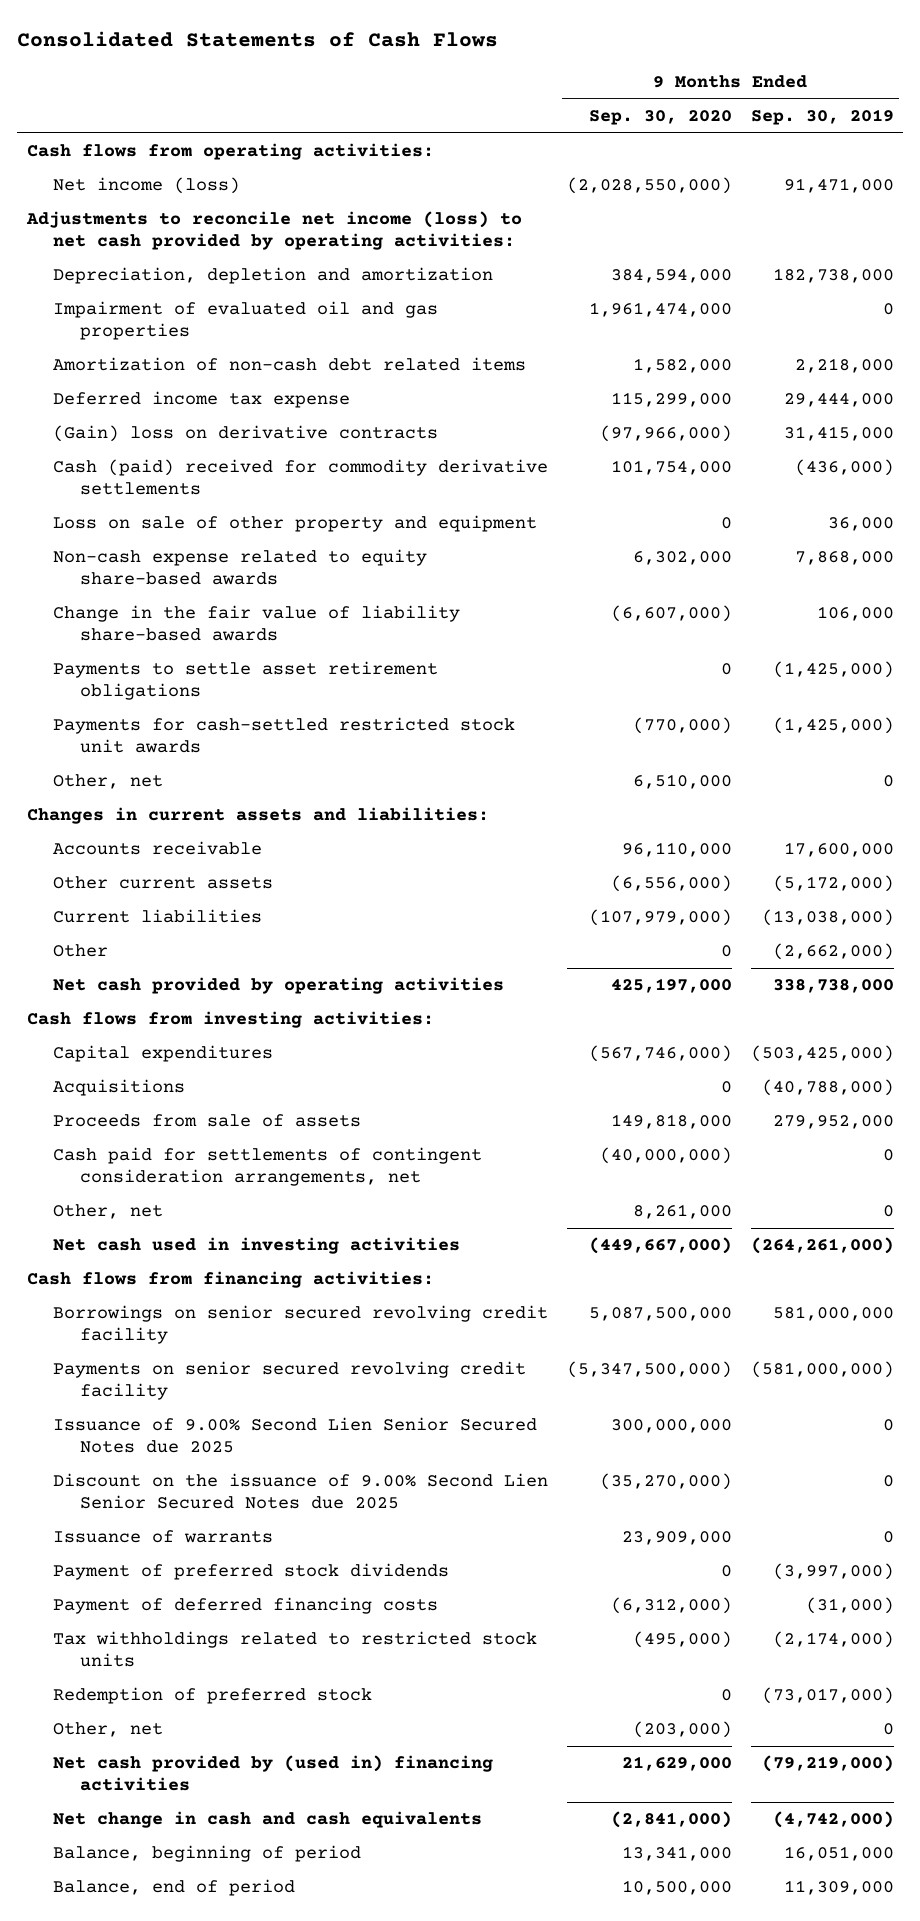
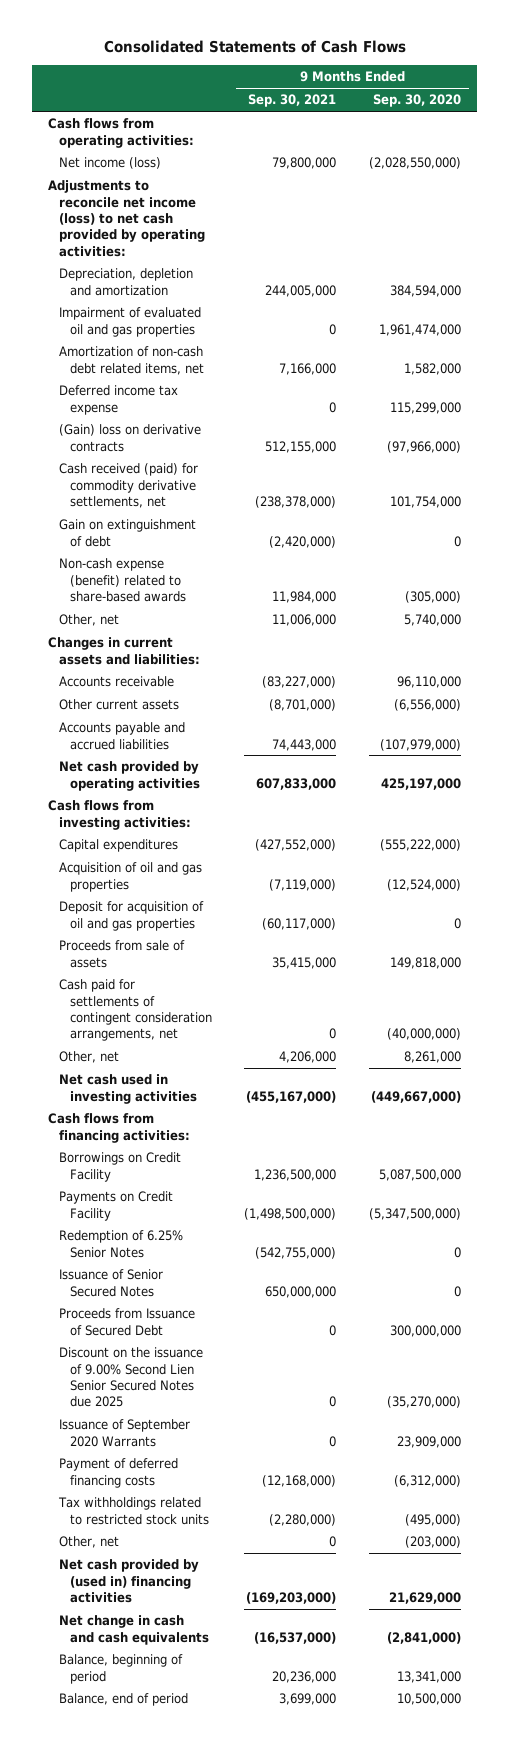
- | 9 Months Ended Sep. 30, 2020 | 9 Months Ended Sep. 30, 2019
+ | 9 Months Ended Sep. 30, 2021 | 9 Months Ended Sep. 30, 2020
- Amortization of non-cash debt related items | 1,582,000 | 2,218,000
+ Amortization of non-cash debt related items, net | 7,166,000 | 1,582,000
- Cash (paid) received for commodity derivative settlements | 101,754,000 | (436,000)
- Loss on sale of other property and equipment | 0 | 36,000
- Non-cash expense related to equity share-based awards | 6,302,000 | 7,868,000
- Change in the fair value of liability share-based awards | (6,607,000) | 106,000
- Payments to settle asset retirement obligations | 0 | (1,425,000)
- Payments for cash-settled restricted stock unit awards | (770,000) | (1,425,000)
- Other, net | 6,510,000 | 0
+ Cash received (paid) for commodity derivative settlements, net | (238,378,000) | 101,754,000
+ Gain on extinguishment of debt | (2,420,000) | 0
+ Non-cash expense (benefit) related to share-based awards | 11,984,000 | (305,000)
+ Other, net | 11,006,000 | 5,740,000
- Current liabilities | (107,979,000) | (13,038,000)
- Other | 0 | (2,662,000)
+ Accounts payable and accrued liabilities | 74,443,000 | (107,979,000)
- Capital expenditures | (567,746,000) | (503,425,000)
- Acquisitions | 0 | (40,788,000)
+ Capital expenditures | (427,552,000) | (555,222,000)
+ Acquisition of oil and gas properties | (7,119,000) | (12,524,000)
+ Deposit for acquisition of oil and gas properties | (60,117,000) | 0
- Borrowings on senior secured revolving credit facility | 5,087,500,000 | 581,000,000
- Payments on senior secured revolving credit facility | (5,347,500,000) | (581,000,000)
- Issuance of 9.00% Second Lien Senior Secured Notes due 2025 | 300,000,000 | 0
+ Borrowings on Credit Facility | 1,236,500,000 | 5,087,500,000
+ Payments on Credit Facility | (1,498,500,000) | (5,347,500,000)
+ Redemption of 6.25% Senior Notes | (542,755,000) | 0
+ Issuance of Senior Secured Notes | 650,000,000 | 0
+ Proceeds from Issuance of Secured Debt | 0 | 300,000,000
- Issuance of warrants | 23,909,000 | 0
- Payment of preferred stock dividends | 0 | (3,997,000)
+ Issuance of September 2020 Warrants | 0 | 23,909,000
- Redemption of preferred stock | 0 | (73,017,000)

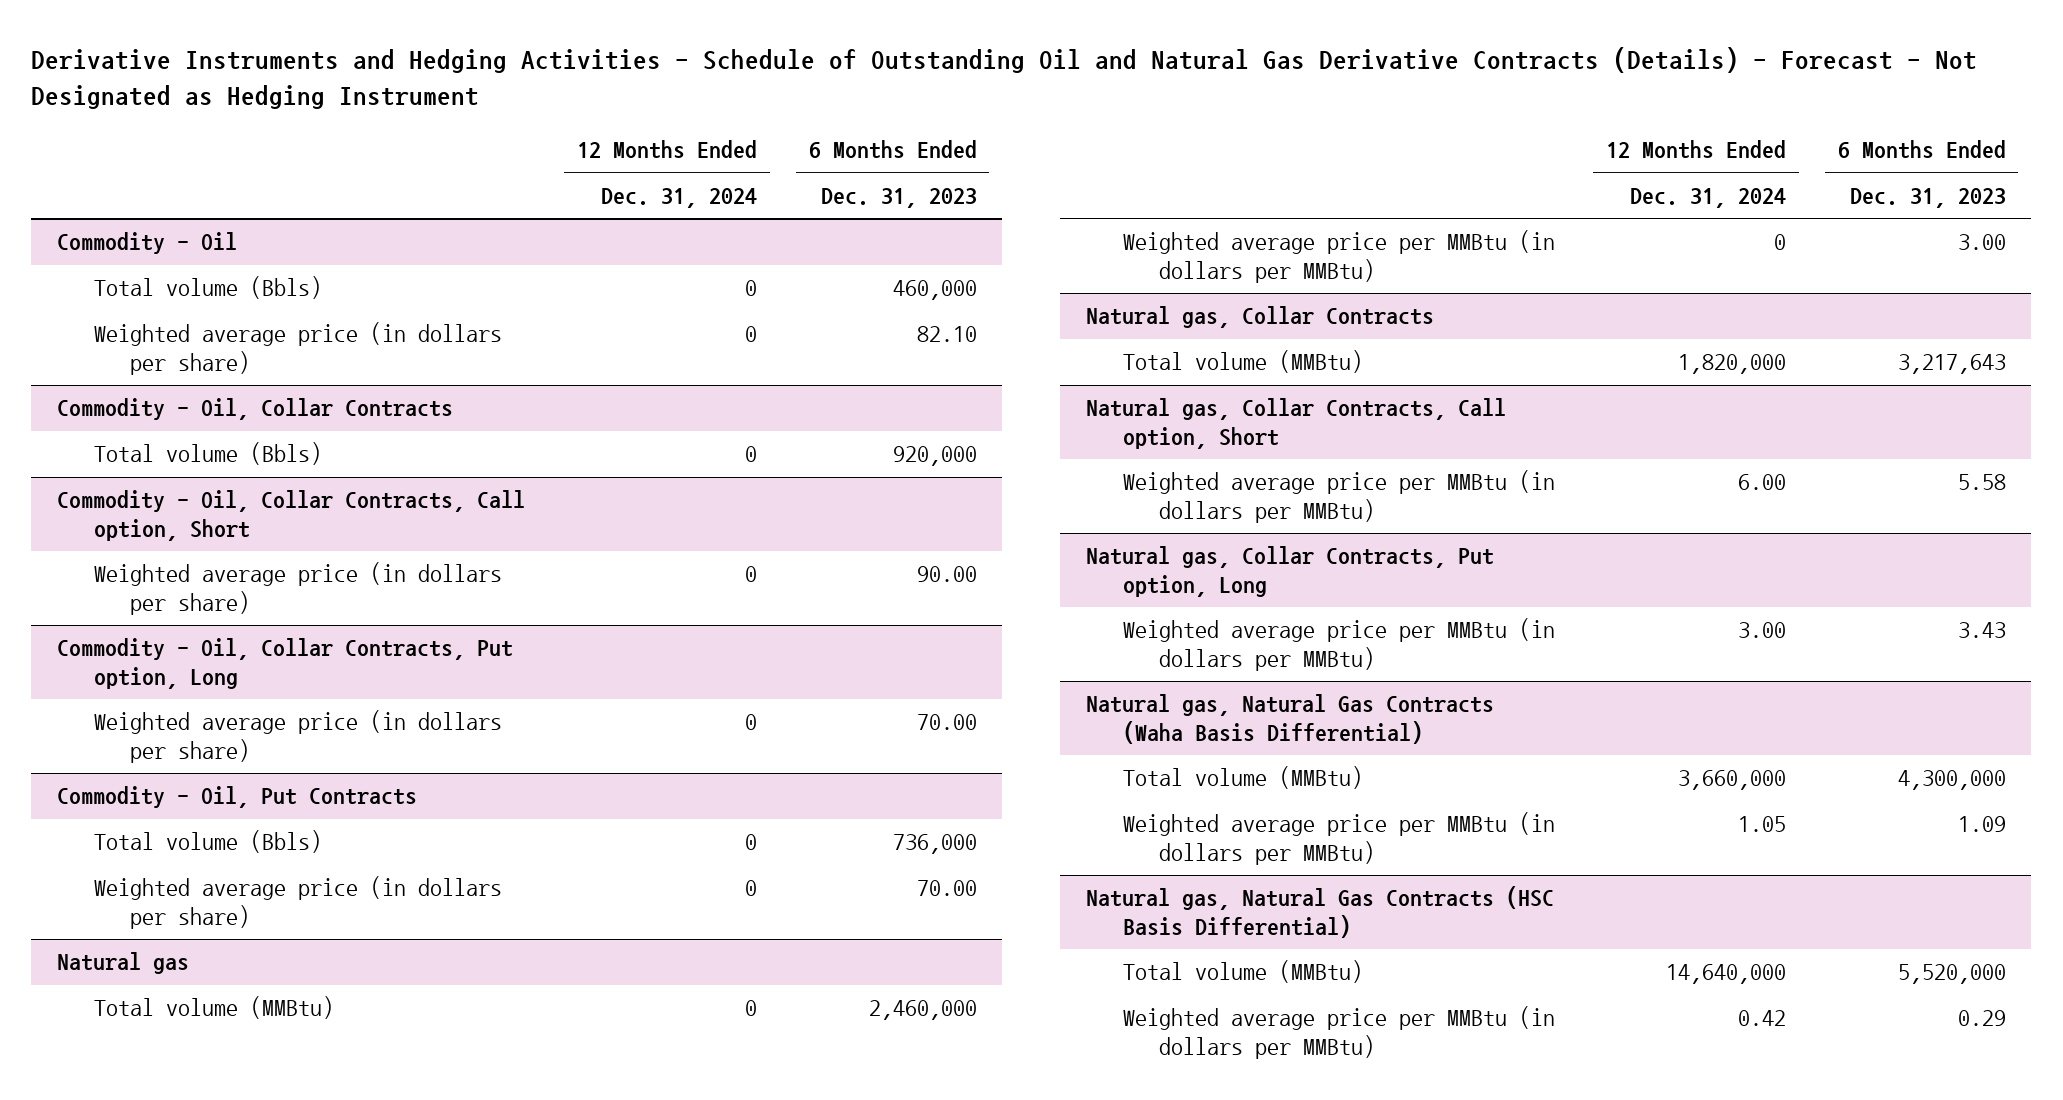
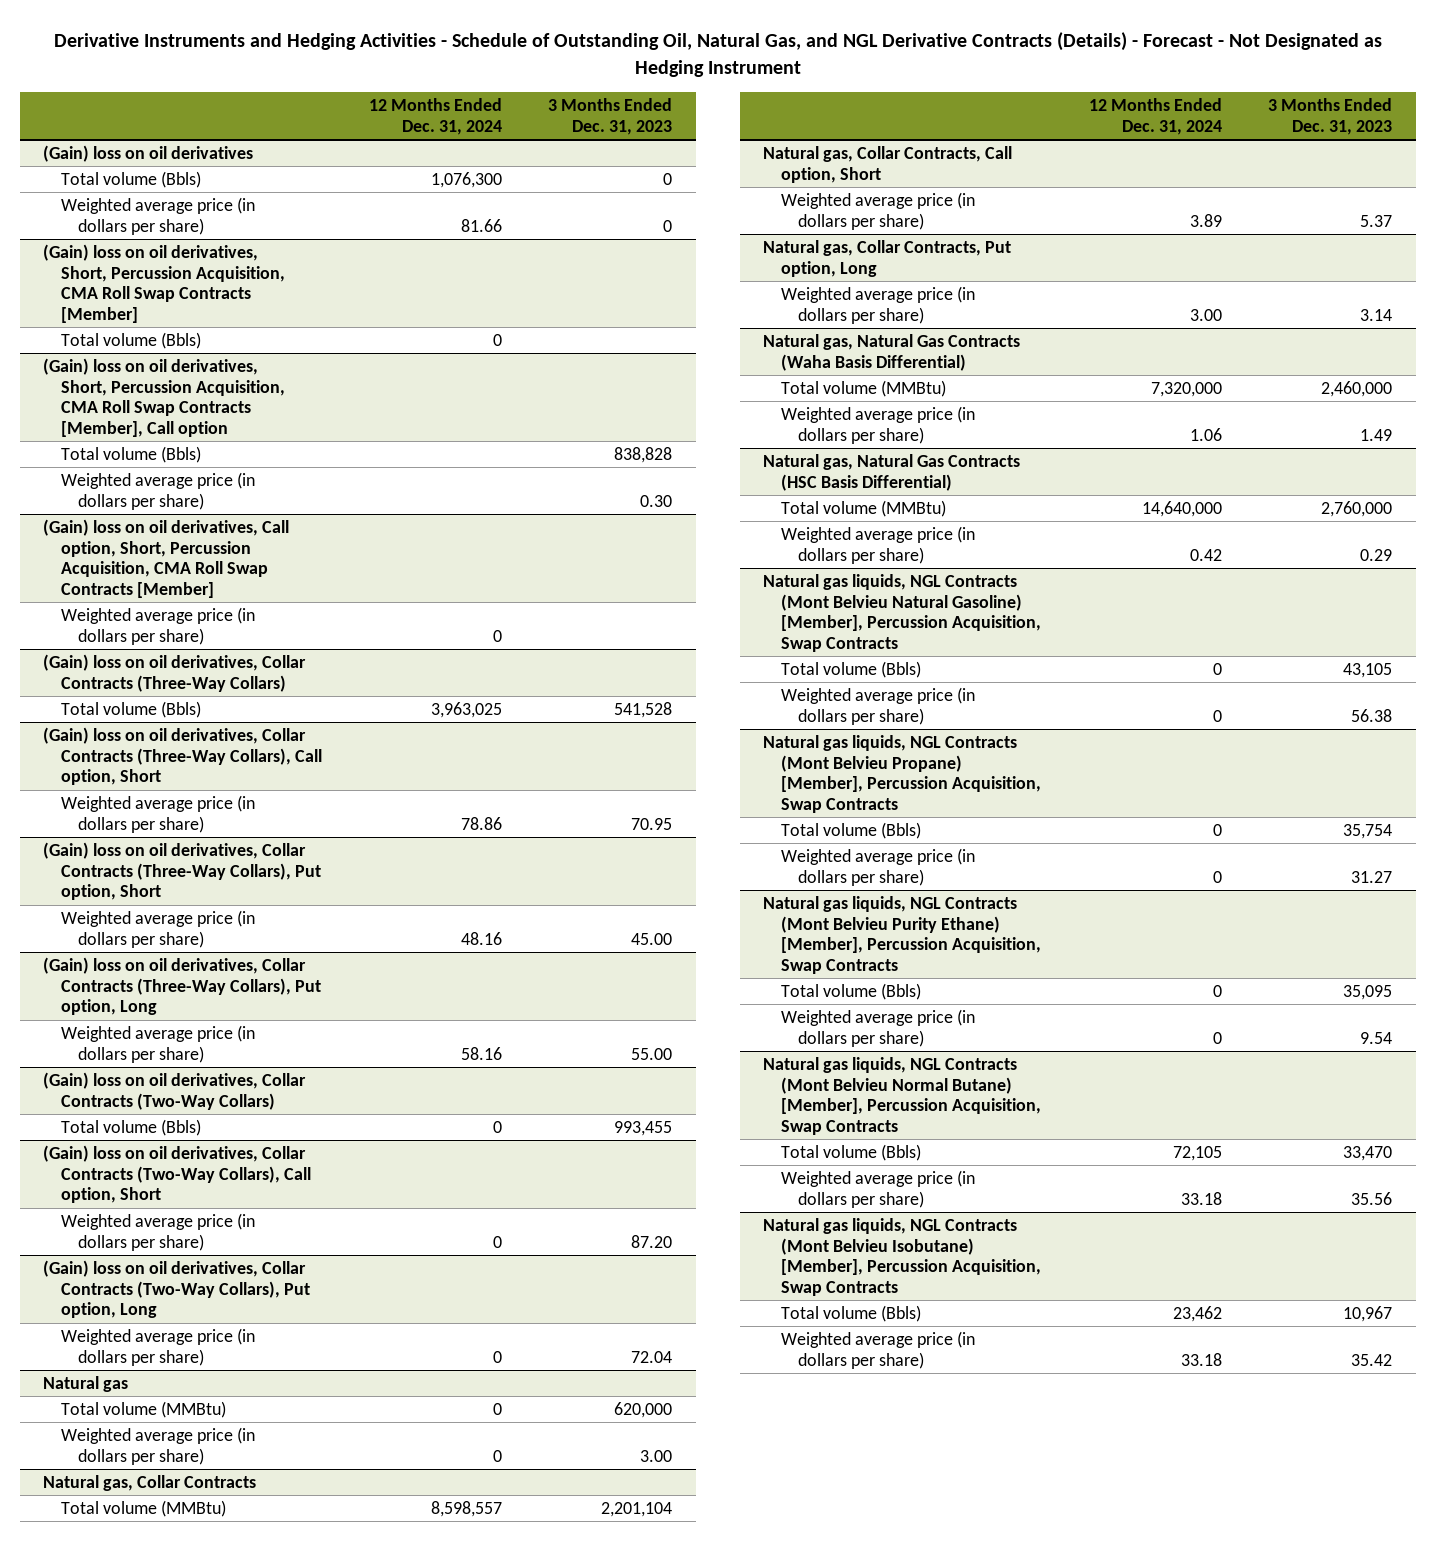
- Derivative Instruments and Hedging Activities - Schedule of Outstanding Oil and Natural Gas Derivative Contracts (Details) - Forecast - Not Designated as Hedging Instrument
+ Derivative Instruments and Hedging Activities - Schedule of Outstanding Oil, Natural Gas, and NGL Derivative Contracts (Details) - Forecast - Not Designated as Hedging Instrument
- | 12 Months Ended Dec. 31, 2024 | 6 Months Ended Dec. 31, 2023
+ | 12 Months Ended Dec. 31, 2024 | 3 Months Ended Dec. 31, 2023
- Commodity - Oil
+ (Gain) loss on oil derivatives
+ Total volume (Bbls) | 1,076,300 | 0
+ Weighted average price (in dollars per share) | 81.66 | 0
+ (Gain) loss on oil derivatives, Short, Percussion Acquisition, CMA Roll Swap Contracts [Member]
+ (Gain) loss on oil derivatives, Short, Percussion Acquisition, CMA Roll Swap Contracts [Member], Call option
+ Total volume (Bbls) | | 838,828
+ Weighted average price (in dollars per share) | | 0.30
+ (Gain) loss on oil derivatives, Call option, Short, Percussion Acquisition, CMA Roll Swap Contracts [Member]
- Commodity - Oil, Collar Contracts
+ (Gain) loss on oil derivatives, Collar Contracts (Three-Way Collars)
+ Total volume (Bbls) | 3,963,025 | 541,528
+ (Gain) loss on oil derivatives, Collar Contracts (Three-Way Collars), Call option, Short
+ Weighted average price (in dollars per share) | 78.86 | 70.95
+ (Gain) loss on oil derivatives, Collar Contracts (Three-Way Collars), Put option, Short
+ Weighted average price (in dollars per share) | 48.16 | 45.00
+ (Gain) loss on oil derivatives, Collar Contracts (Three-Way Collars), Put option, Long
+ Weighted average price (in dollars per share) | 58.16 | 55.00
+ (Gain) loss on oil derivatives, Collar Contracts (Two-Way Collars)
- Commodity - Oil, Collar Contracts, Call option, Short
- Weighted average price (in dollars per share) | 0 | 90.00
- Commodity - Oil, Collar Contracts, Put option, Long
+ (Gain) loss on oil derivatives, Collar Contracts (Two-Way Collars), Call option, Short
- Commodity - Oil, Put Contracts
- Total volume (Bbls) | 0 | 736,000
+ (Gain) loss on oil derivatives, Collar Contracts (Two-Way Collars), Put option, Long
@ Natural gas
- Weighted average price per MMBtu (in dollars per MMBtu) | 0 | 3.00
+ Weighted average price (in dollars per share) | 0 | 3.00
@ Natural gas, Collar Contracts
- Total volume (MMBtu) | 1,820,000 | 3,217,643
+ Total volume (MMBtu) | 8,598,557 | 2,201,104
@ Natural gas, Collar Contracts, Call option, Short
- Weighted average price per MMBtu (in dollars per MMBtu) | 6.00 | 5.58
+ Weighted average price (in dollars per share) | 3.89 | 5.37
@ Natural gas, Collar Contracts, Put option, Long
- Weighted average price per MMBtu (in dollars per MMBtu) | 3.00 | 3.43
+ Weighted average price (in dollars per share) | 3.00 | 3.14
@ Natural gas, Natural Gas Contracts (Waha Basis Differential)
- Total volume (MMBtu) | 3,660,000 | 4,300,000
- Weighted average price per MMBtu (in dollars per MMBtu) | 1.05 | 1.09
+ Total volume (MMBtu) | 7,320,000 | 2,460,000
+ Weighted average price (in dollars per share) | 1.06 | 1.49
@ Natural gas, Natural Gas Contracts (HSC Basis Differential)
- Weighted average price per MMBtu (in dollars per MMBtu) | 0.42 | 0.29
+ Weighted average price (in dollars per share) | 0.42 | 0.29
+ Natural gas liquids, NGL Contracts (Mont Belvieu Natural Gasoline) [Member], Percussion Acquisition, Swap Contracts
+ Total volume (Bbls) | 0 | 43,105
+ Weighted average price (in dollars per share) | 0 | 56.38
+ Natural gas liquids, NGL Contracts (Mont Belvieu Propane) [Member], Percussion Acquisition, Swap Contracts
+ Total volume (Bbls) | 0 | 35,754
+ Weighted average price (in dollars per share) | 0 | 31.27
+ Natural gas liquids, NGL Contracts (Mont Belvieu Purity Ethane) [Member], Percussion Acquisition, Swap Contracts
+ Total volume (Bbls) | 0 | 35,095
+ Weighted average price (in dollars per share) | 0 | 9.54
+ Natural gas liquids, NGL Contracts (Mont Belvieu Normal Butane) [Member], Percussion Acquisition, Swap Contracts
+ Total volume (Bbls) | 72,105 | 33,470
+ Weighted average price (in dollars per share) | 33.18 | 35.56
+ Natural gas liquids, NGL Contracts (Mont Belvieu Isobutane) [Member], Percussion Acquisition, Swap Contracts
+ Total volume (Bbls) | 23,462 | 10,967
+ Weighted average price (in dollars per share) | 33.18 | 35.42

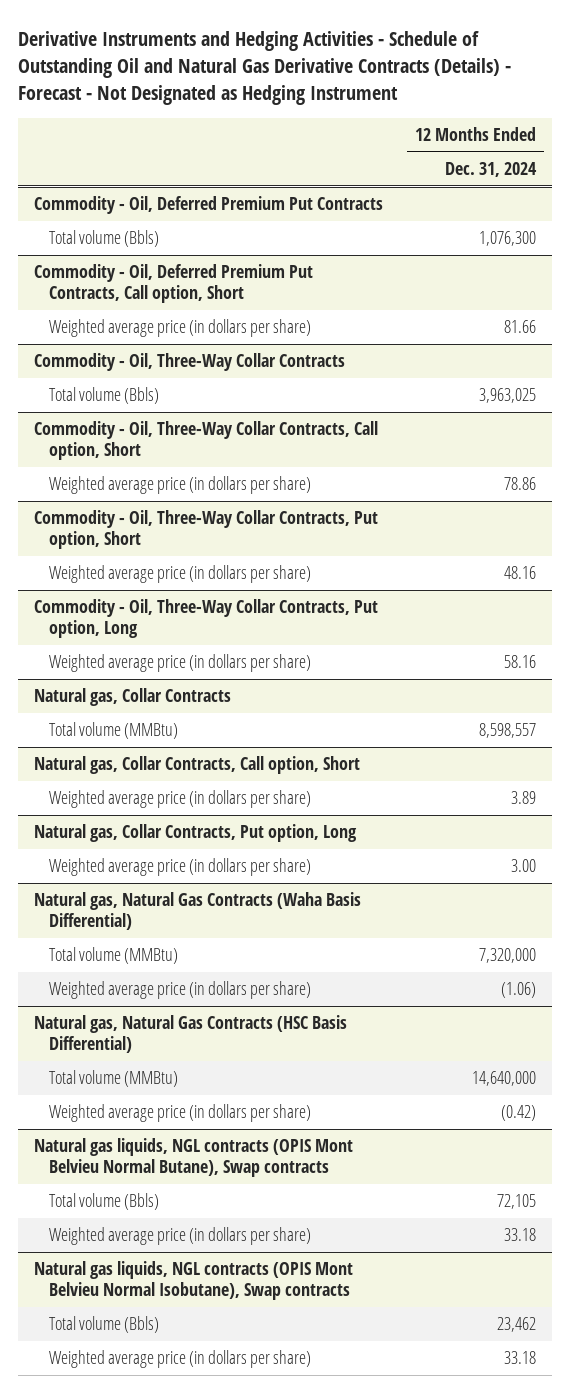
- Derivative Instruments and Hedging Activities - Schedule of Outstanding Oil, Natural Gas, and NGL Derivative Contracts (Details) - Forecast - Not Designated as Hedging Instrument
+ Derivative Instruments and Hedging Activities - Schedule of Outstanding Oil and Natural Gas Derivative Contracts (Details) - Forecast - Not Designated as Hedging Instrument
- | 12 Months Ended Dec. 31, 2024 | 3 Months Ended Dec. 31, 2023
+ | 12 Months Ended Dec. 31, 2024
- (Gain) loss on oil derivatives
+ Commodity - Oil, Deferred Premium Put Contracts
+ Commodity - Oil, Deferred Premium Put Contracts, Call option, Short
- (Gain) loss on oil derivatives, Short, Percussion Acquisition, CMA Roll Swap Contracts [Member]
- Total volume (Bbls) | 0 |
- (Gain) loss on oil derivatives, Short, Percussion Acquisition, CMA Roll Swap Contracts [Member], Call option
- Total volume (Bbls) | | 838,828
- Weighted average price (in dollars per share) | | 0.30
- (Gain) loss on oil derivatives, Call option, Short, Percussion Acquisition, CMA Roll Swap Contracts [Member]
- Weighted average price (in dollars per share) | 0 |
- (Gain) loss on oil derivatives, Collar Contracts (Three-Way Collars)
+ Commodity - Oil, Three-Way Collar Contracts
- (Gain) loss on oil derivatives, Collar Contracts (Three-Way Collars), Call option, Short
+ Commodity - Oil, Three-Way Collar Contracts, Call option, Short
- (Gain) loss on oil derivatives, Collar Contracts (Three-Way Collars), Put option, Short
+ Commodity - Oil, Three-Way Collar Contracts, Put option, Short
- (Gain) loss on oil derivatives, Collar Contracts (Three-Way Collars), Put option, Long
+ Commodity - Oil, Three-Way Collar Contracts, Put option, Long
- (Gain) loss on oil derivatives, Collar Contracts (Two-Way Collars)
- Total volume (Bbls) | 0 | 993,455
- (Gain) loss on oil derivatives, Collar Contracts (Two-Way Collars), Call option, Short
- Weighted average price (in dollars per share) | 0 | 87.20
- (Gain) loss on oil derivatives, Collar Contracts (Two-Way Collars), Put option, Long
- Weighted average price (in dollars per share) | 0 | 72.04
- Natural gas
- Total volume (MMBtu) | 0 | 620,000
- Weighted average price (in dollars per share) | 0 | 3.00
@ Natural gas, Natural Gas Contracts (Waha Basis Differential)
- Weighted average price (in dollars per share) | 1.06 | 1.49
+ Weighted average price (in dollars per share) | (1.06)
@ Natural gas, Natural Gas Contracts (HSC Basis Differential)
- Weighted average price (in dollars per share) | 0.42 | 0.29
- Natural gas liquids, NGL Contracts (Mont Belvieu Natural Gasoline) [Member], Percussion Acquisition, Swap Contracts
- Total volume (Bbls) | 0 | 43,105
- Weighted average price (in dollars per share) | 0 | 56.38
- Natural gas liquids, NGL Contracts (Mont Belvieu Propane) [Member], Percussion Acquisition, Swap Contracts
- Total volume (Bbls) | 0 | 35,754
- Weighted average price (in dollars per share) | 0 | 31.27
- Natural gas liquids, NGL Contracts (Mont Belvieu Purity Ethane) [Member], Percussion Acquisition, Swap Contracts
- Total volume (Bbls) | 0 | 35,095
- Weighted average price (in dollars per share) | 0 | 9.54
- Natural gas liquids, NGL Contracts (Mont Belvieu Normal Butane) [Member], Percussion Acquisition, Swap Contracts
@ Natural gas, Natural Gas Contracts (HSC Basis Differential)
+ Weighted average price (in dollars per share) | (0.42)
+ Natural gas liquids, NGL contracts (OPIS Mont Belvieu Normal Butane), Swap contracts
- Natural gas liquids, NGL Contracts (Mont Belvieu Isobutane) [Member], Percussion Acquisition, Swap Contracts
+ Natural gas liquids, NGL contracts (OPIS Mont Belvieu Normal Isobutane), Swap contracts

